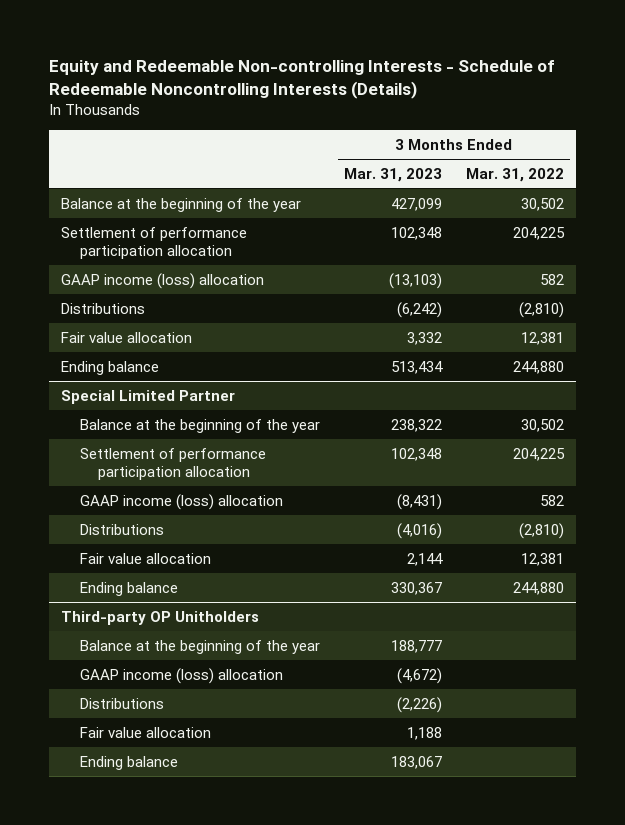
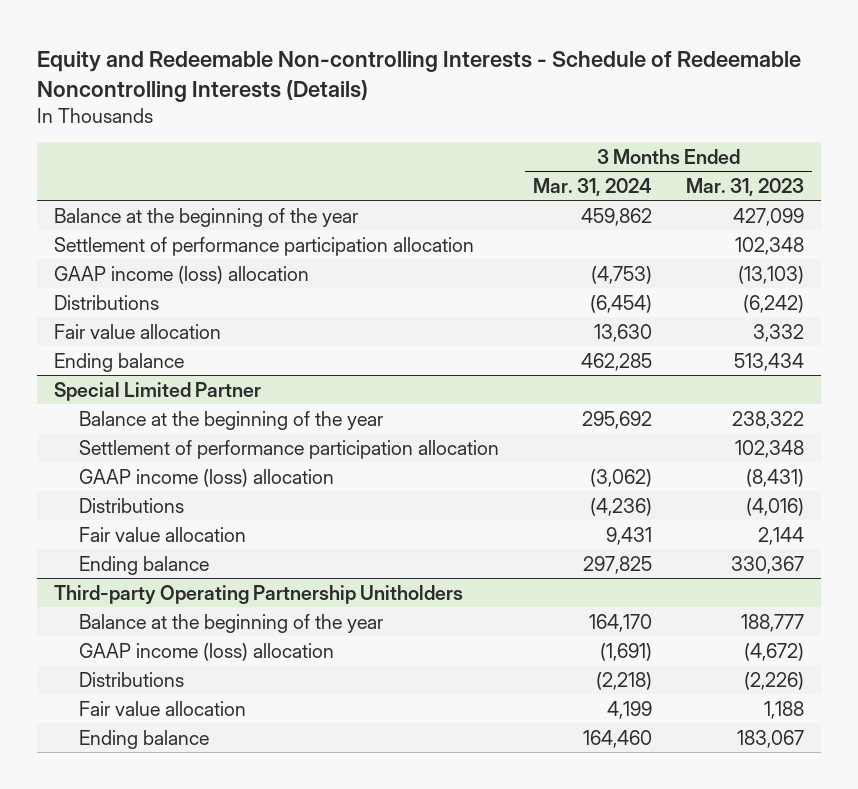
- | 3 Months Ended Mar. 31, 2023 | 3 Months Ended Mar. 31, 2022
+ | 3 Months Ended Mar. 31, 2024 | 3 Months Ended Mar. 31, 2023
- Third-party OP Unitholders
+ Third-party Operating Partnership Unitholders

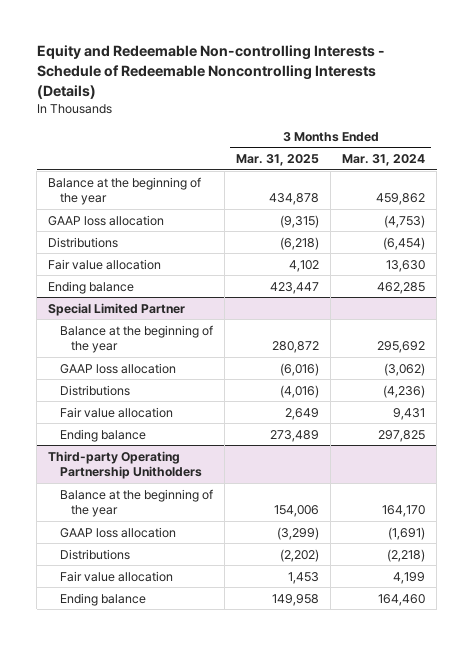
- | 3 Months Ended Mar. 31, 2024 | 3 Months Ended Mar. 31, 2023
+ | 3 Months Ended Mar. 31, 2025 | 3 Months Ended Mar. 31, 2024
- Settlement of performance participation allocation | | 102,348
- GAAP income (loss) allocation | (4,753) | (13,103)
+ GAAP loss allocation | (9,315) | (4,753)
@ Special Limited Partner
- Settlement of performance participation allocation | | 102,348
- GAAP income (loss) allocation | (3,062) | (8,431)
+ GAAP loss allocation | (6,016) | (3,062)
@ Third-party Operating Partnership Unitholders
- GAAP income (loss) allocation | (1,691) | (4,672)
+ GAAP loss allocation | (3,299) | (1,691)

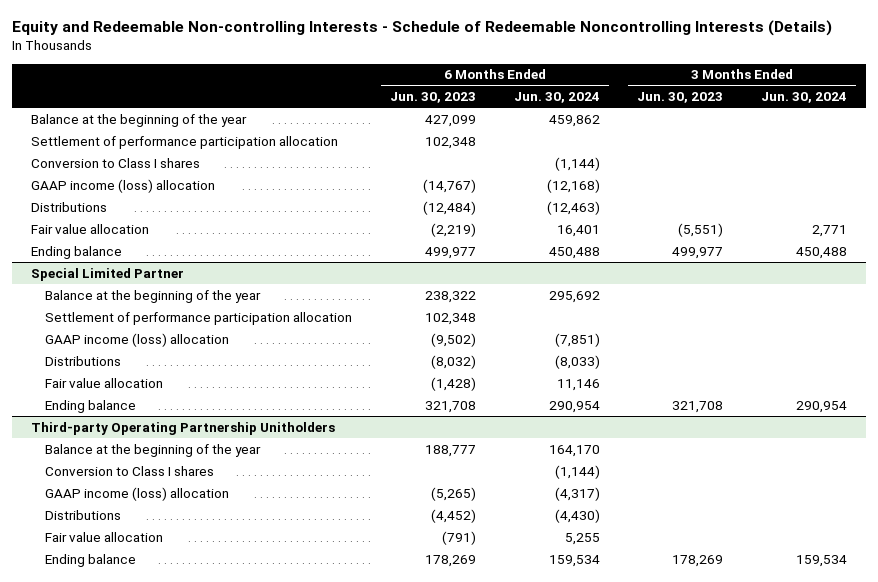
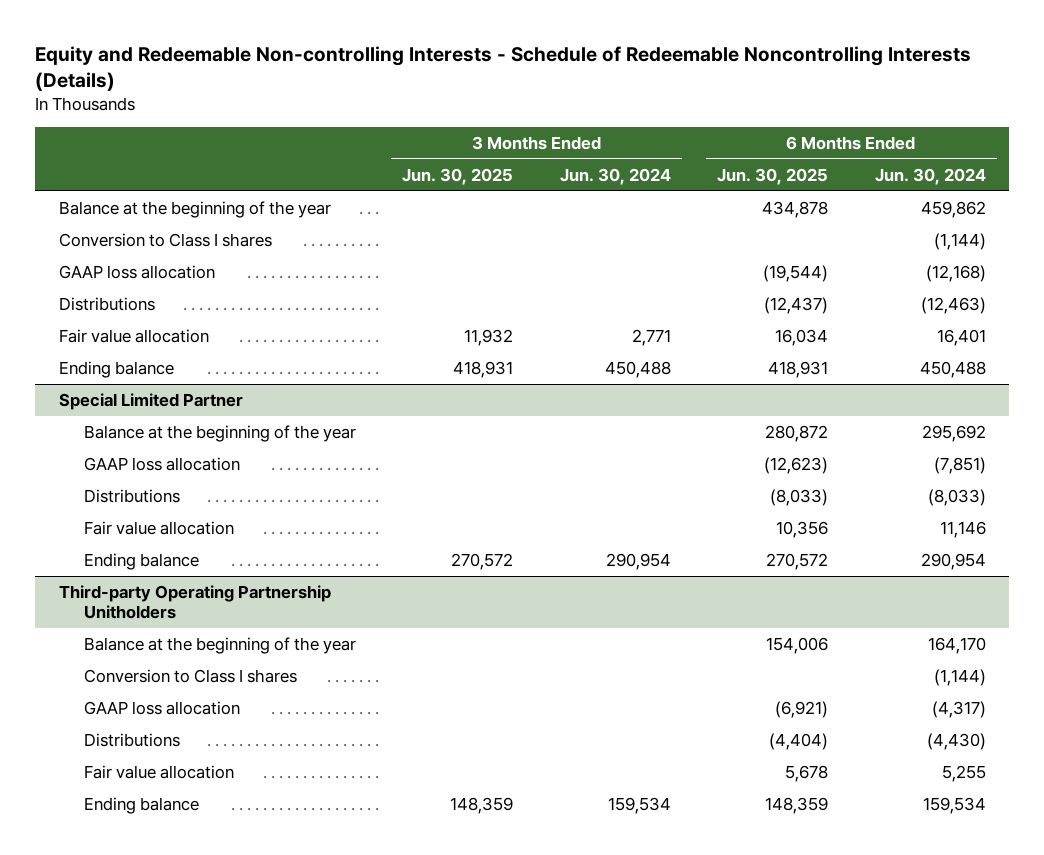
- | 6 Months Ended Jun. 30, 2023 | 6 Months Ended Jun. 30, 2024 | 3 Months Ended Jun. 30, 2023 | 3 Months Ended Jun. 30, 2024
+ | 3 Months Ended Jun. 30, 2025 | 3 Months Ended Jun. 30, 2024 | 6 Months Ended Jun. 30, 2025 | 6 Months Ended Jun. 30, 2024
- Settlement of performance participation allocation | 102,348 | | |
- GAAP income (loss) allocation | (14,767) | (12,168) | |
+ GAAP loss allocation | | | (19,544) | (12,168)
@ Special Limited Partner
- Settlement of performance participation allocation | 102,348 | | |
- GAAP income (loss) allocation | (9,502) | (7,851) | |
+ GAAP loss allocation | | | (12,623) | (7,851)
@ Third-party Operating Partnership Unitholders
- GAAP income (loss) allocation | (5,265) | (4,317) | |
+ GAAP loss allocation | | | (6,921) | (4,317)

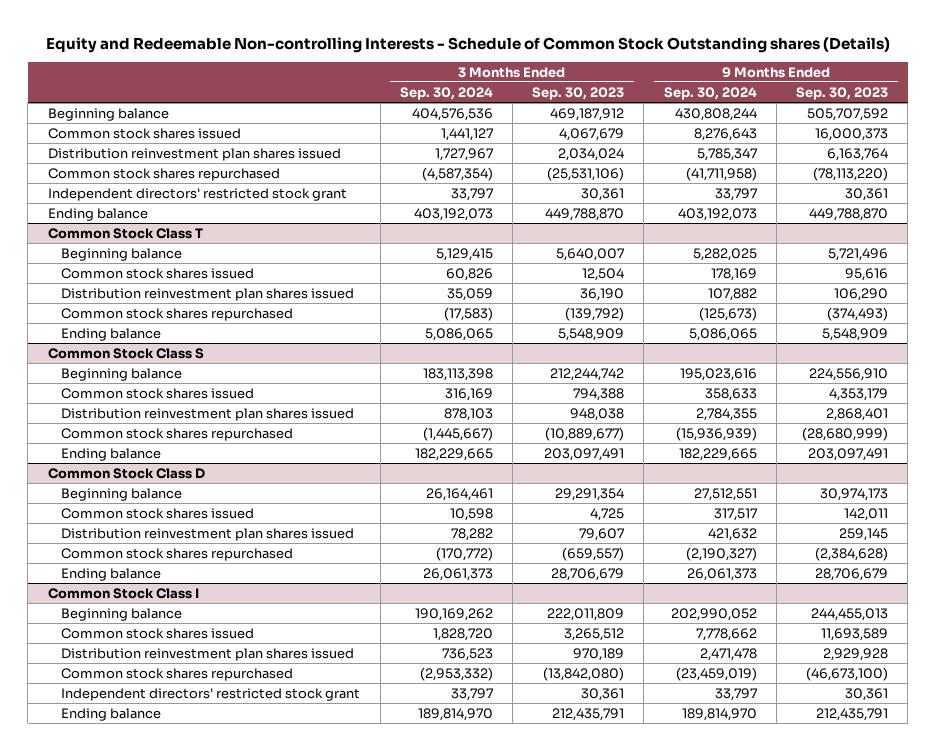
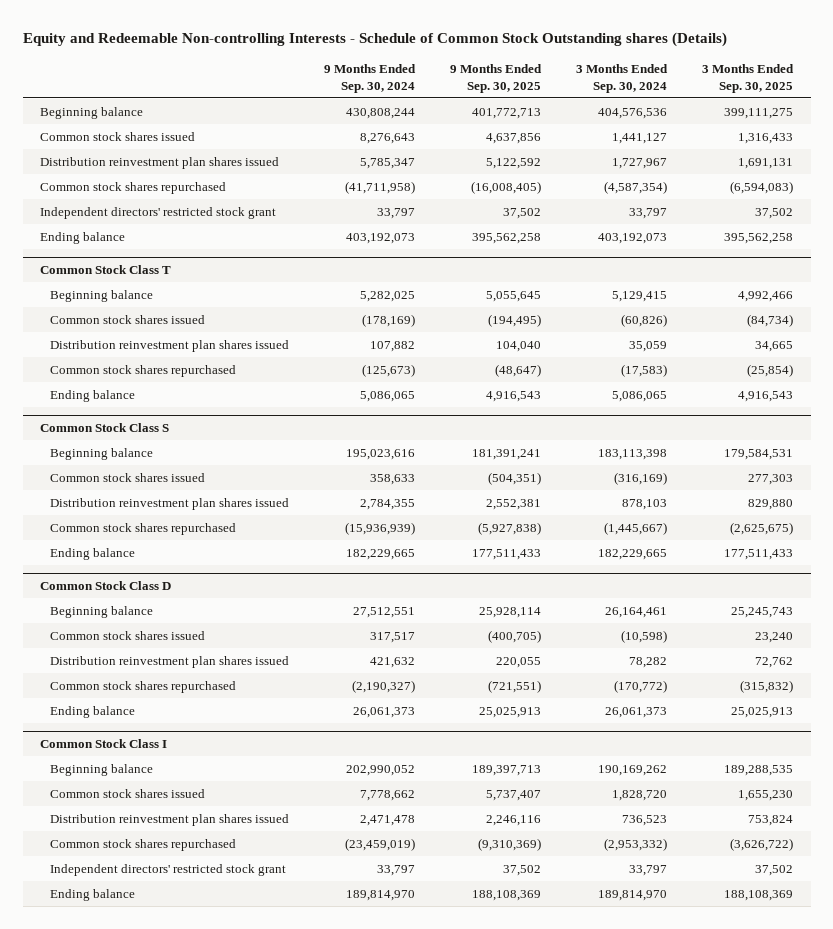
- | 3 Months Ended Sep. 30, 2024 | 3 Months Ended Sep. 30, 2023 | 9 Months Ended Sep. 30, 2024 | 9 Months Ended Sep. 30, 2023
+ | 9 Months Ended Sep. 30, 2024 | 9 Months Ended Sep. 30, 2025 | 3 Months Ended Sep. 30, 2024 | 3 Months Ended Sep. 30, 2025
@ Common Stock Class T
- Common stock shares issued | 60,826 | 12,504 | 178,169 | 95,616
+ Common stock shares issued | (178,169) | (194,495) | (60,826) | (84,734)
@ Common Stock Class S
- Common stock shares issued | 316,169 | 794,388 | 358,633 | 4,353,179
+ Common stock shares issued | 358,633 | (504,351) | (316,169) | 277,303
@ Common Stock Class D
- Common stock shares issued | 10,598 | 4,725 | 317,517 | 142,011
+ Common stock shares issued | 317,517 | (400,705) | (10,598) | 23,240

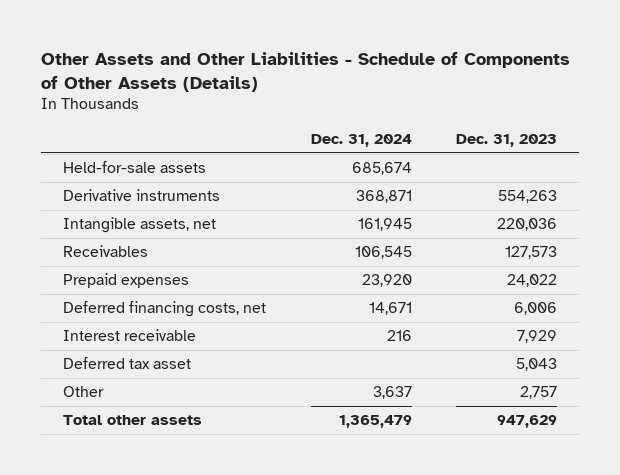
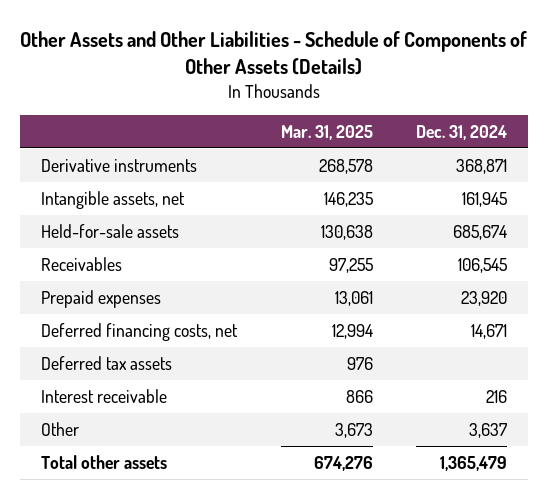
- | Dec. 31, 2024 | Dec. 31, 2023
+ | Mar. 31, 2025 | Dec. 31, 2024
moved down: Held-for-sale assets | 130,638 | 685,674
+ Deferred tax assets | 976 |
- Deferred tax asset | | 5,043

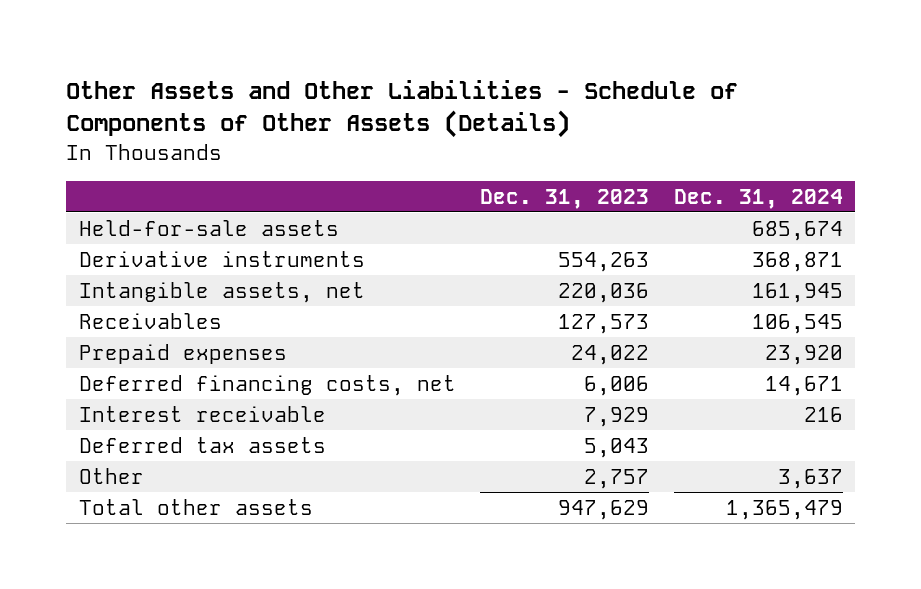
- | Mar. 31, 2025 | Dec. 31, 2024
+ | Dec. 31, 2023 | Dec. 31, 2024
moved up: Held-for-sale assets | | 685,674
moved down: Deferred tax assets | 5,043 |

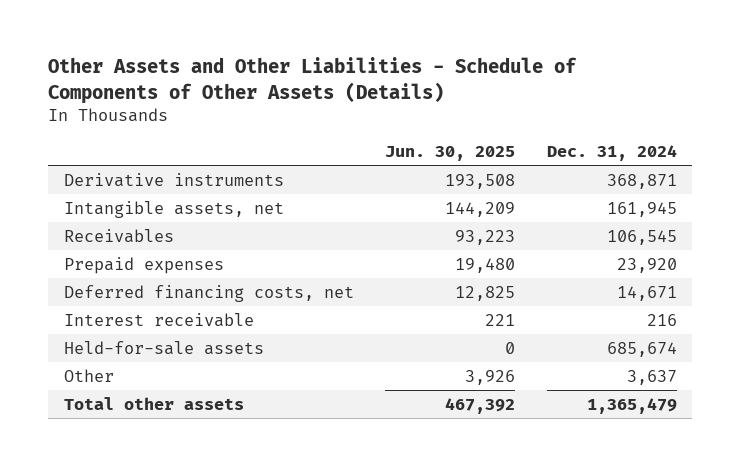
- | Dec. 31, 2023 | Dec. 31, 2024
+ | Jun. 30, 2025 | Dec. 31, 2024
- Deferred tax assets | 5,043 |
moved down: Held-for-sale assets | 0 | 685,674

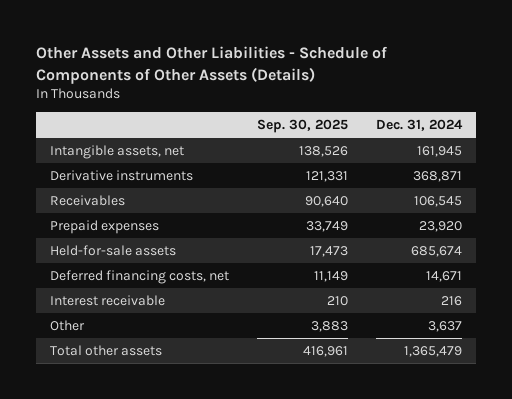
- | Jun. 30, 2025 | Dec. 31, 2024
+ | Sep. 30, 2025 | Dec. 31, 2024
moved down: Derivative instruments | 121,331 | 368,871
moved up: Held-for-sale assets | 17,473 | 685,674

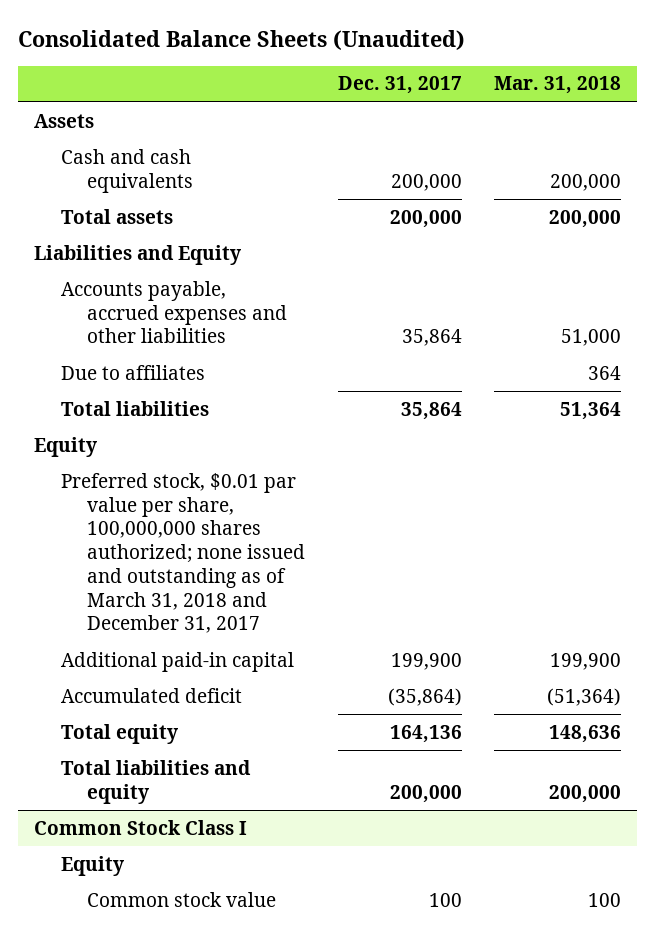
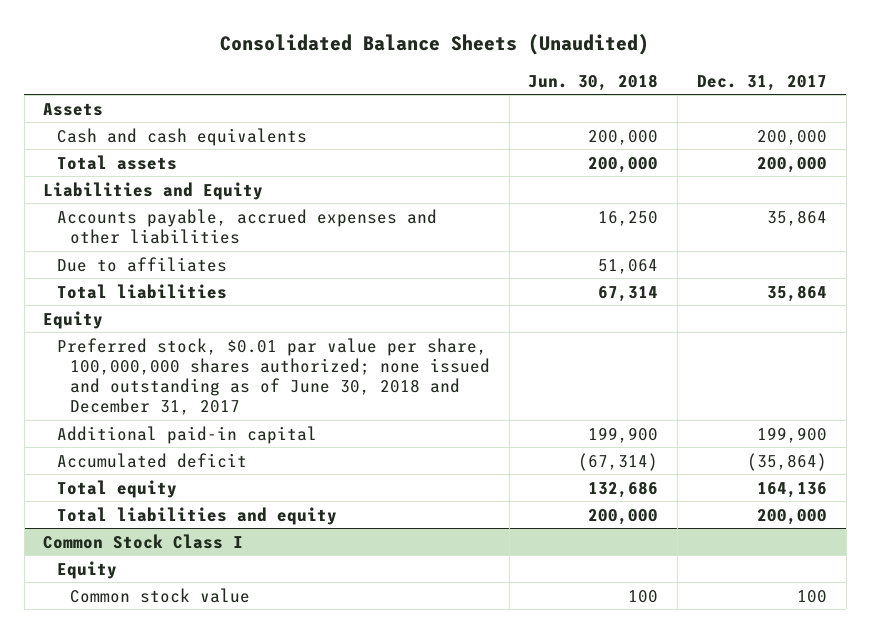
- | Dec. 31, 2017 | Mar. 31, 2018
+ | Jun. 30, 2018 | Dec. 31, 2017
- Preferred stock, $0.01 par value per share, 100,000,000 shares authorized; none issued and outstanding as of March 31, 2018 and December 31, 2017
+ Preferred stock, $0.01 par value per share, 100,000,000 shares authorized; none issued and outstanding as of June 30, 2018 and December 31, 2017

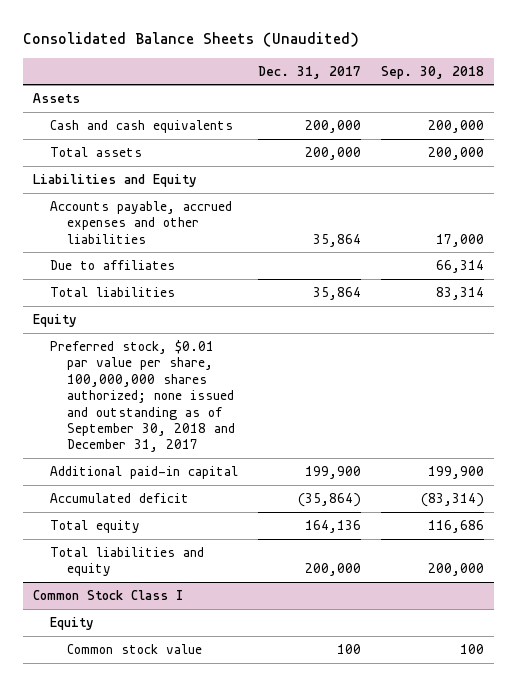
- | Jun. 30, 2018 | Dec. 31, 2017
+ | Dec. 31, 2017 | Sep. 30, 2018
- Preferred stock, $0.01 par value per share, 100,000,000 shares authorized; none issued and outstanding as of June 30, 2018 and December 31, 2017
+ Preferred stock, $0.01 par value per share, 100,000,000 shares authorized; none issued and outstanding as of September 30, 2018 and December 31, 2017

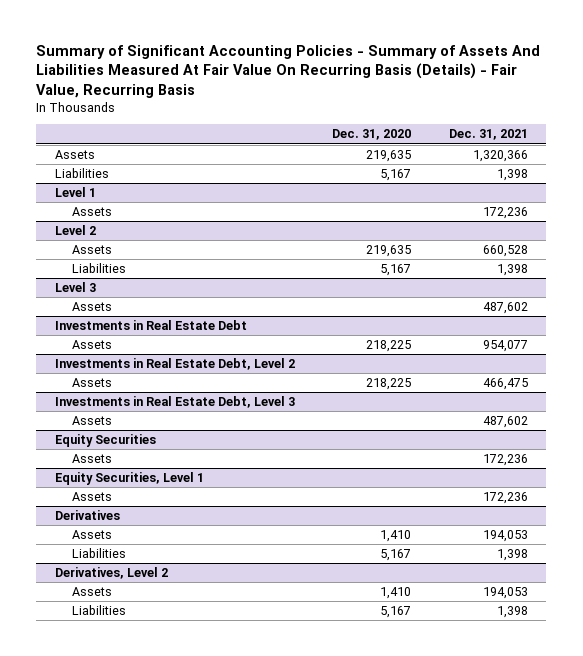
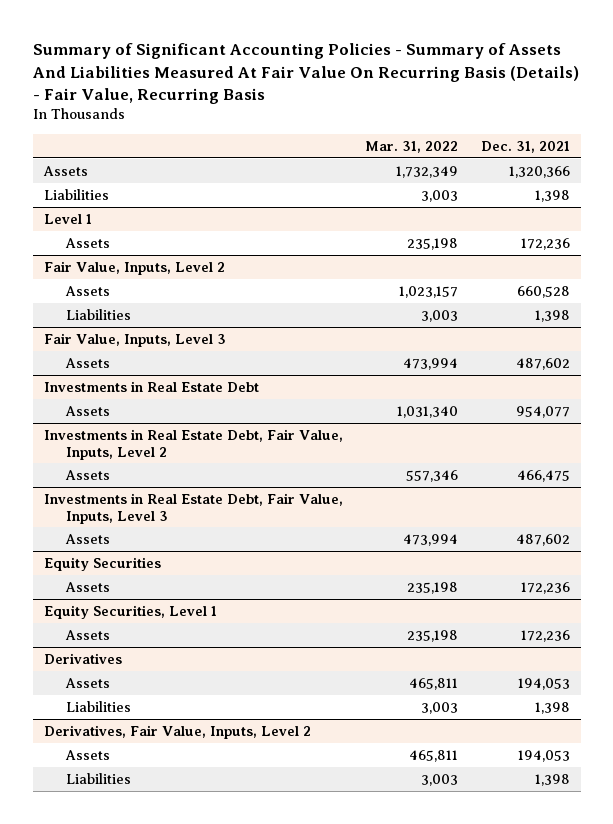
- | Dec. 31, 2020 | Dec. 31, 2021
+ | Mar. 31, 2022 | Dec. 31, 2021
- Level 2
+ Fair Value, Inputs, Level 2
- Level 3
+ Fair Value, Inputs, Level 3
- Investments in Real Estate Debt, Level 2
+ Investments in Real Estate Debt, Fair Value, Inputs, Level 2
- Investments in Real Estate Debt, Level 3
+ Investments in Real Estate Debt, Fair Value, Inputs, Level 3
- Derivatives, Level 2
+ Derivatives, Fair Value, Inputs, Level 2

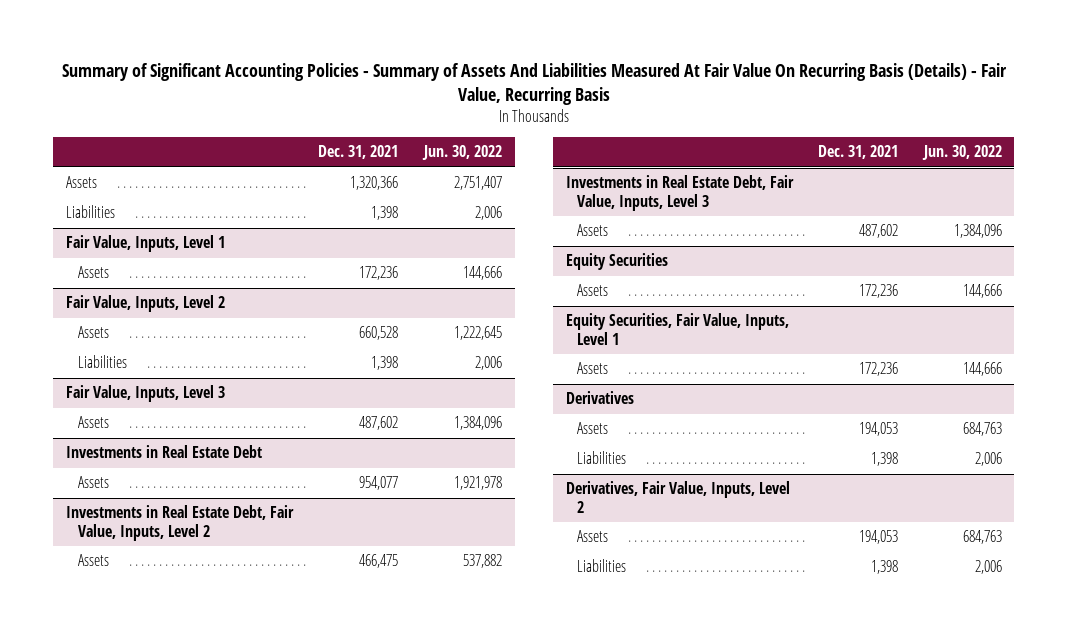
- | Mar. 31, 2022 | Dec. 31, 2021
+ | Dec. 31, 2021 | Jun. 30, 2022
- Level 1
+ Fair Value, Inputs, Level 1
- Equity Securities, Level 1
+ Equity Securities, Fair Value, Inputs, Level 1

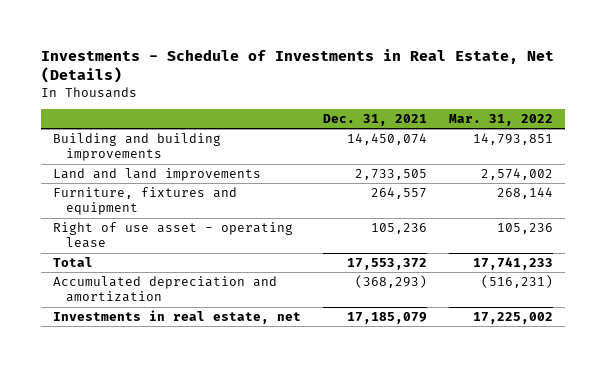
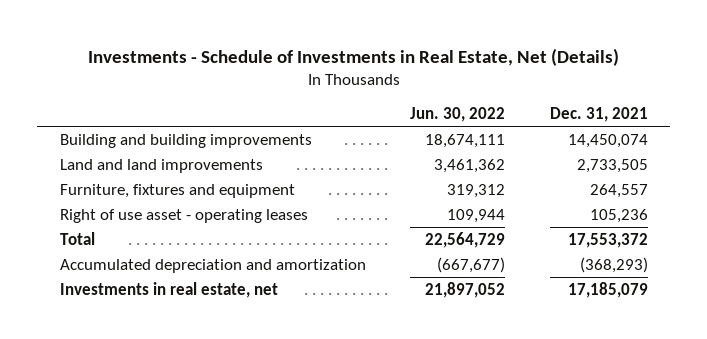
- | Dec. 31, 2021 | Mar. 31, 2022
+ | Jun. 30, 2022 | Dec. 31, 2021
- Right of use asset - operating lease | 105,236 | 105,236
+ Right of use asset - operating leases | 109,944 | 105,236

